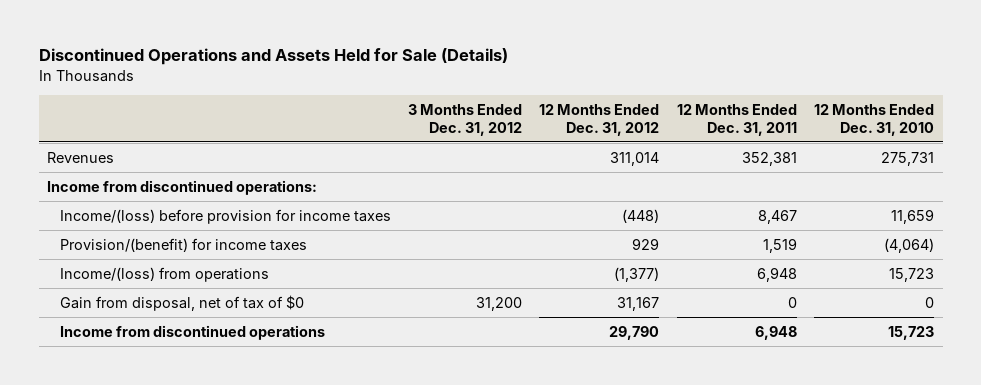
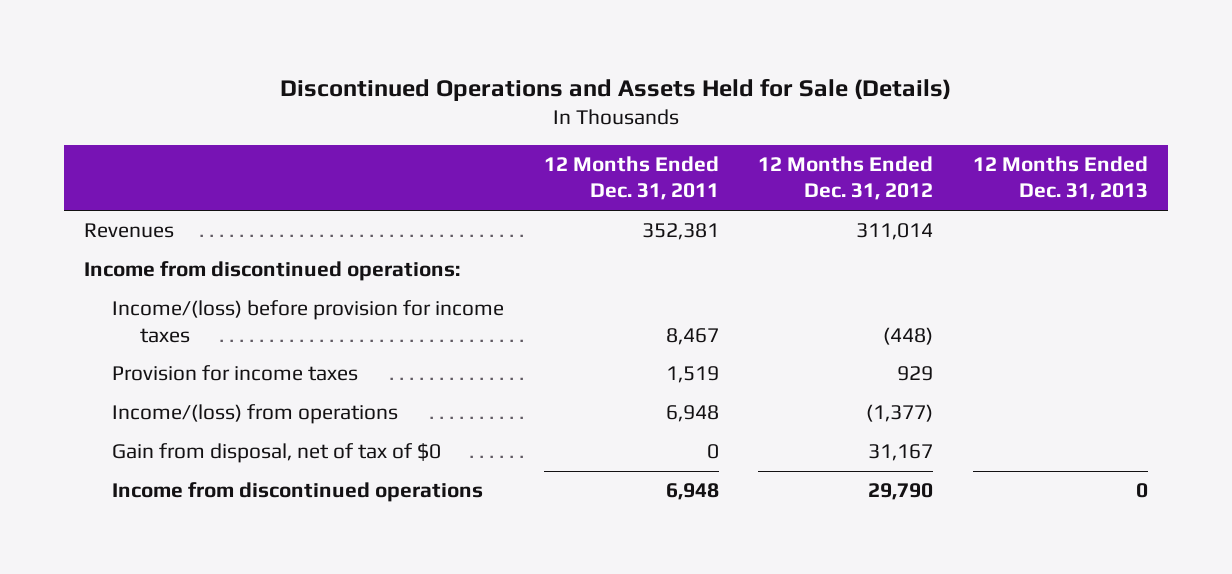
- | 3 Months Ended Dec. 31, 2012 | 12 Months Ended Dec. 31, 2012 | 12 Months Ended Dec. 31, 2011 | 12 Months Ended Dec. 31, 2010
+ | 12 Months Ended Dec. 31, 2011 | 12 Months Ended Dec. 31, 2012 | 12 Months Ended Dec. 31, 2013
- Provision/(benefit) for income taxes | | 929 | 1,519 | (4,064)
+ Provision for income taxes | 1,519 | 929 |

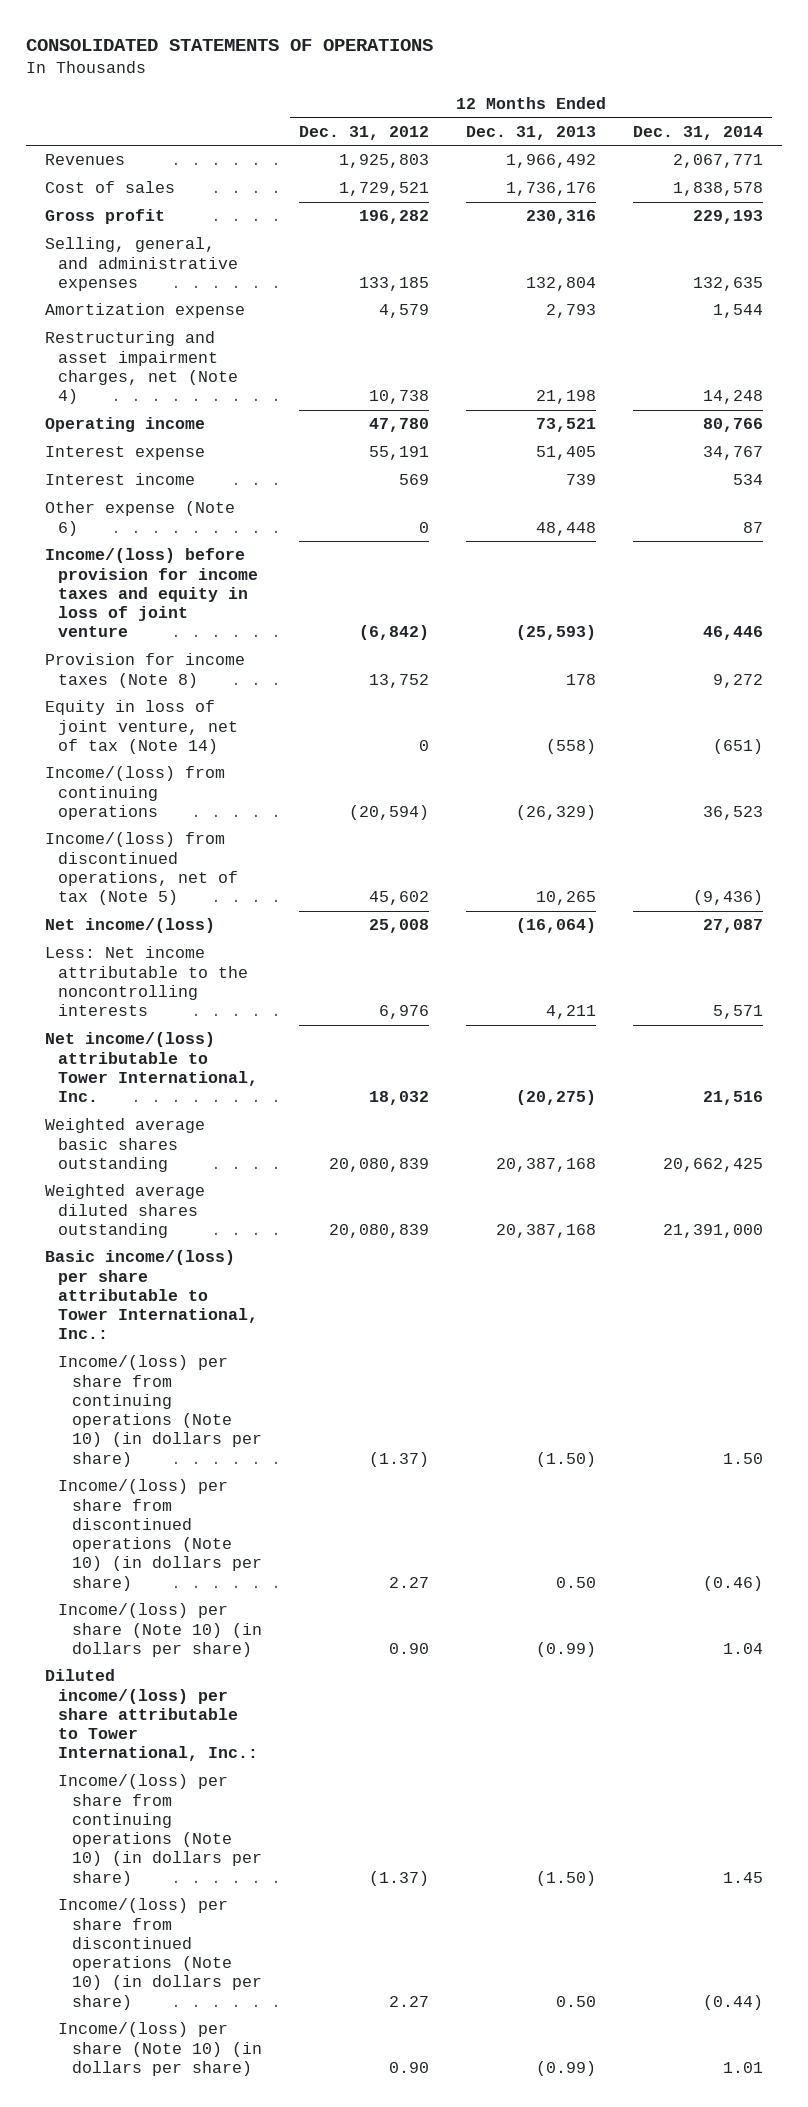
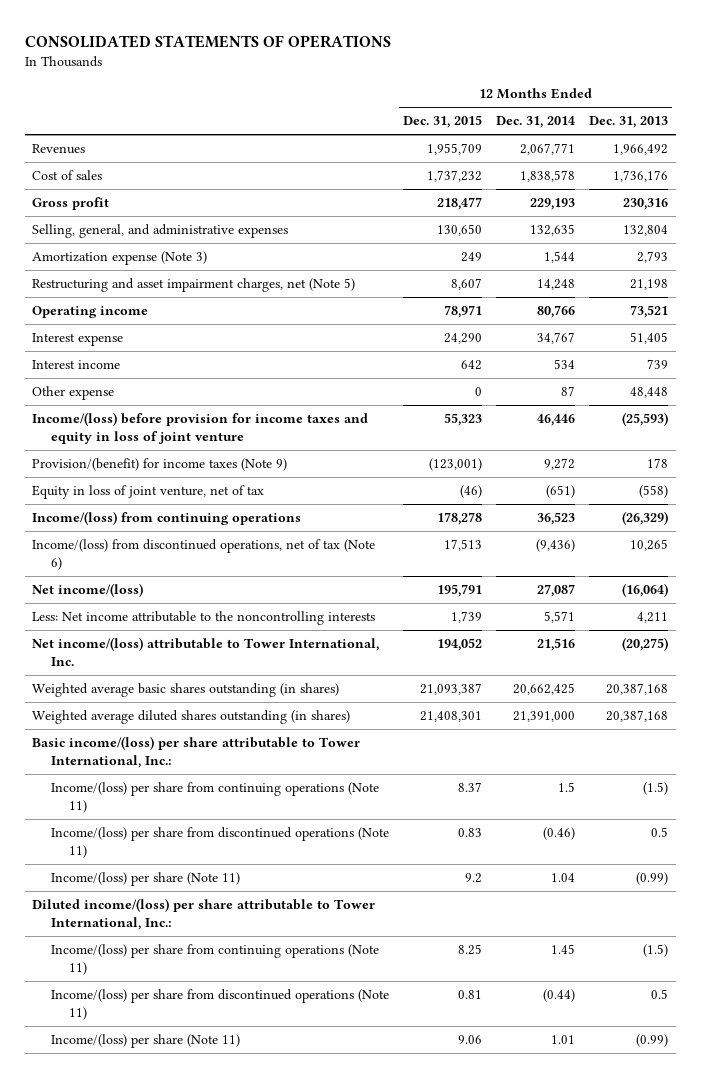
- | 12 Months Ended Dec. 31, 2012 | 12 Months Ended Dec. 31, 2013 | 12 Months Ended Dec. 31, 2014
+ | 12 Months Ended Dec. 31, 2015 | 12 Months Ended Dec. 31, 2014 | 12 Months Ended Dec. 31, 2013
- Amortization expense | 4,579 | 2,793 | 1,544
- Restructuring and asset impairment charges, net (Note 4) | 10,738 | 21,198 | 14,248
+ Amortization expense (Note 3) | 249 | 1,544 | 2,793
+ Restructuring and asset impairment charges, net (Note 5) | 8,607 | 14,248 | 21,198
- Other expense (Note 6) | 0 | 48,448 | 87
+ Other expense | 0 | 87 | 48,448
- Provision for income taxes (Note 8) | 13,752 | 178 | 9,272
- Equity in loss of joint venture, net of tax (Note 14) | 0 | (558) | (651)
+ Provision/(benefit) for income taxes (Note 9) | (123,001) | 9,272 | 178
+ Equity in loss of joint venture, net of tax | (46) | (651) | (558)
- Income/(loss) from discontinued operations, net of tax (Note 5) | 45,602 | 10,265 | (9,436)
+ Income/(loss) from discontinued operations, net of tax (Note 6) | 17,513 | (9,436) | 10,265
- Weighted average basic shares outstanding | 20,080,839 | 20,387,168 | 20,662,425
- Weighted average diluted shares outstanding | 20,080,839 | 20,387,168 | 21,391,000
+ Weighted average basic shares outstanding (in shares) | 21,093,387 | 20,662,425 | 20,387,168
+ Weighted average diluted shares outstanding (in shares) | 21,408,301 | 21,391,000 | 20,387,168
- Income/(loss) per share from continuing operations (Note 10) (in dollars per share) | (1.37) | (1.50) | 1.50
- Income/(loss) per share from discontinued operations (Note 10) (in dollars per share) | 2.27 | 0.50 | (0.46)
- Income/(loss) per share (Note 10) (in dollars per share) | 0.90 | (0.99) | 1.04
+ Income/(loss) per share from continuing operations (Note 11) | 8.37 | 1.5 | (1.5)
+ Income/(loss) per share from discontinued operations (Note 11) | 0.83 | (0.46) | 0.5
+ Income/(loss) per share (Note 11) | 9.2 | 1.04 | (0.99)
- Income/(loss) per share from continuing operations (Note 10) (in dollars per share) | (1.37) | (1.50) | 1.45
- Income/(loss) per share from discontinued operations (Note 10) (in dollars per share) | 2.27 | 0.50 | (0.44)
- Income/(loss) per share (Note 10) (in dollars per share) | 0.90 | (0.99) | 1.01
+ Income/(loss) per share from continuing operations (Note 11) | 8.25 | 1.45 | (1.5)
+ Income/(loss) per share from discontinued operations (Note 11) | 0.81 | (0.44) | 0.5
+ Income/(loss) per share (Note 11) | 9.06 | 1.01 | (0.99)

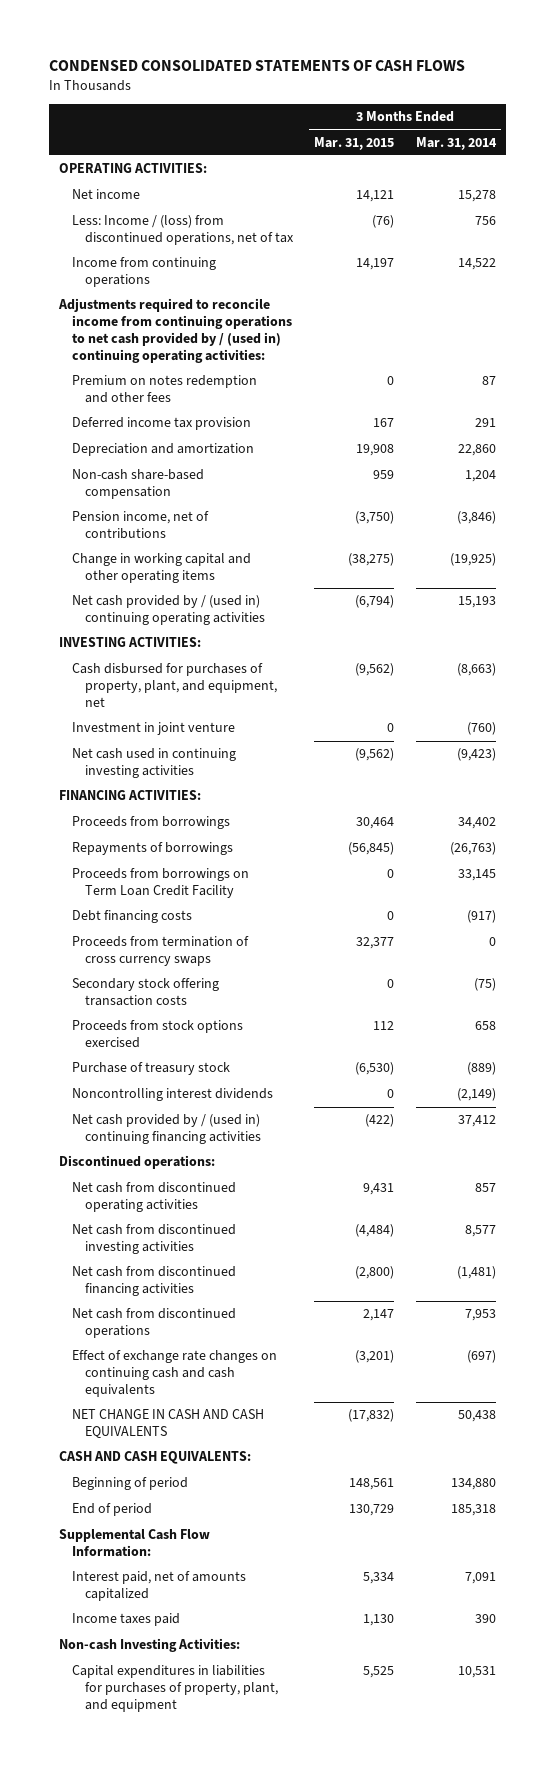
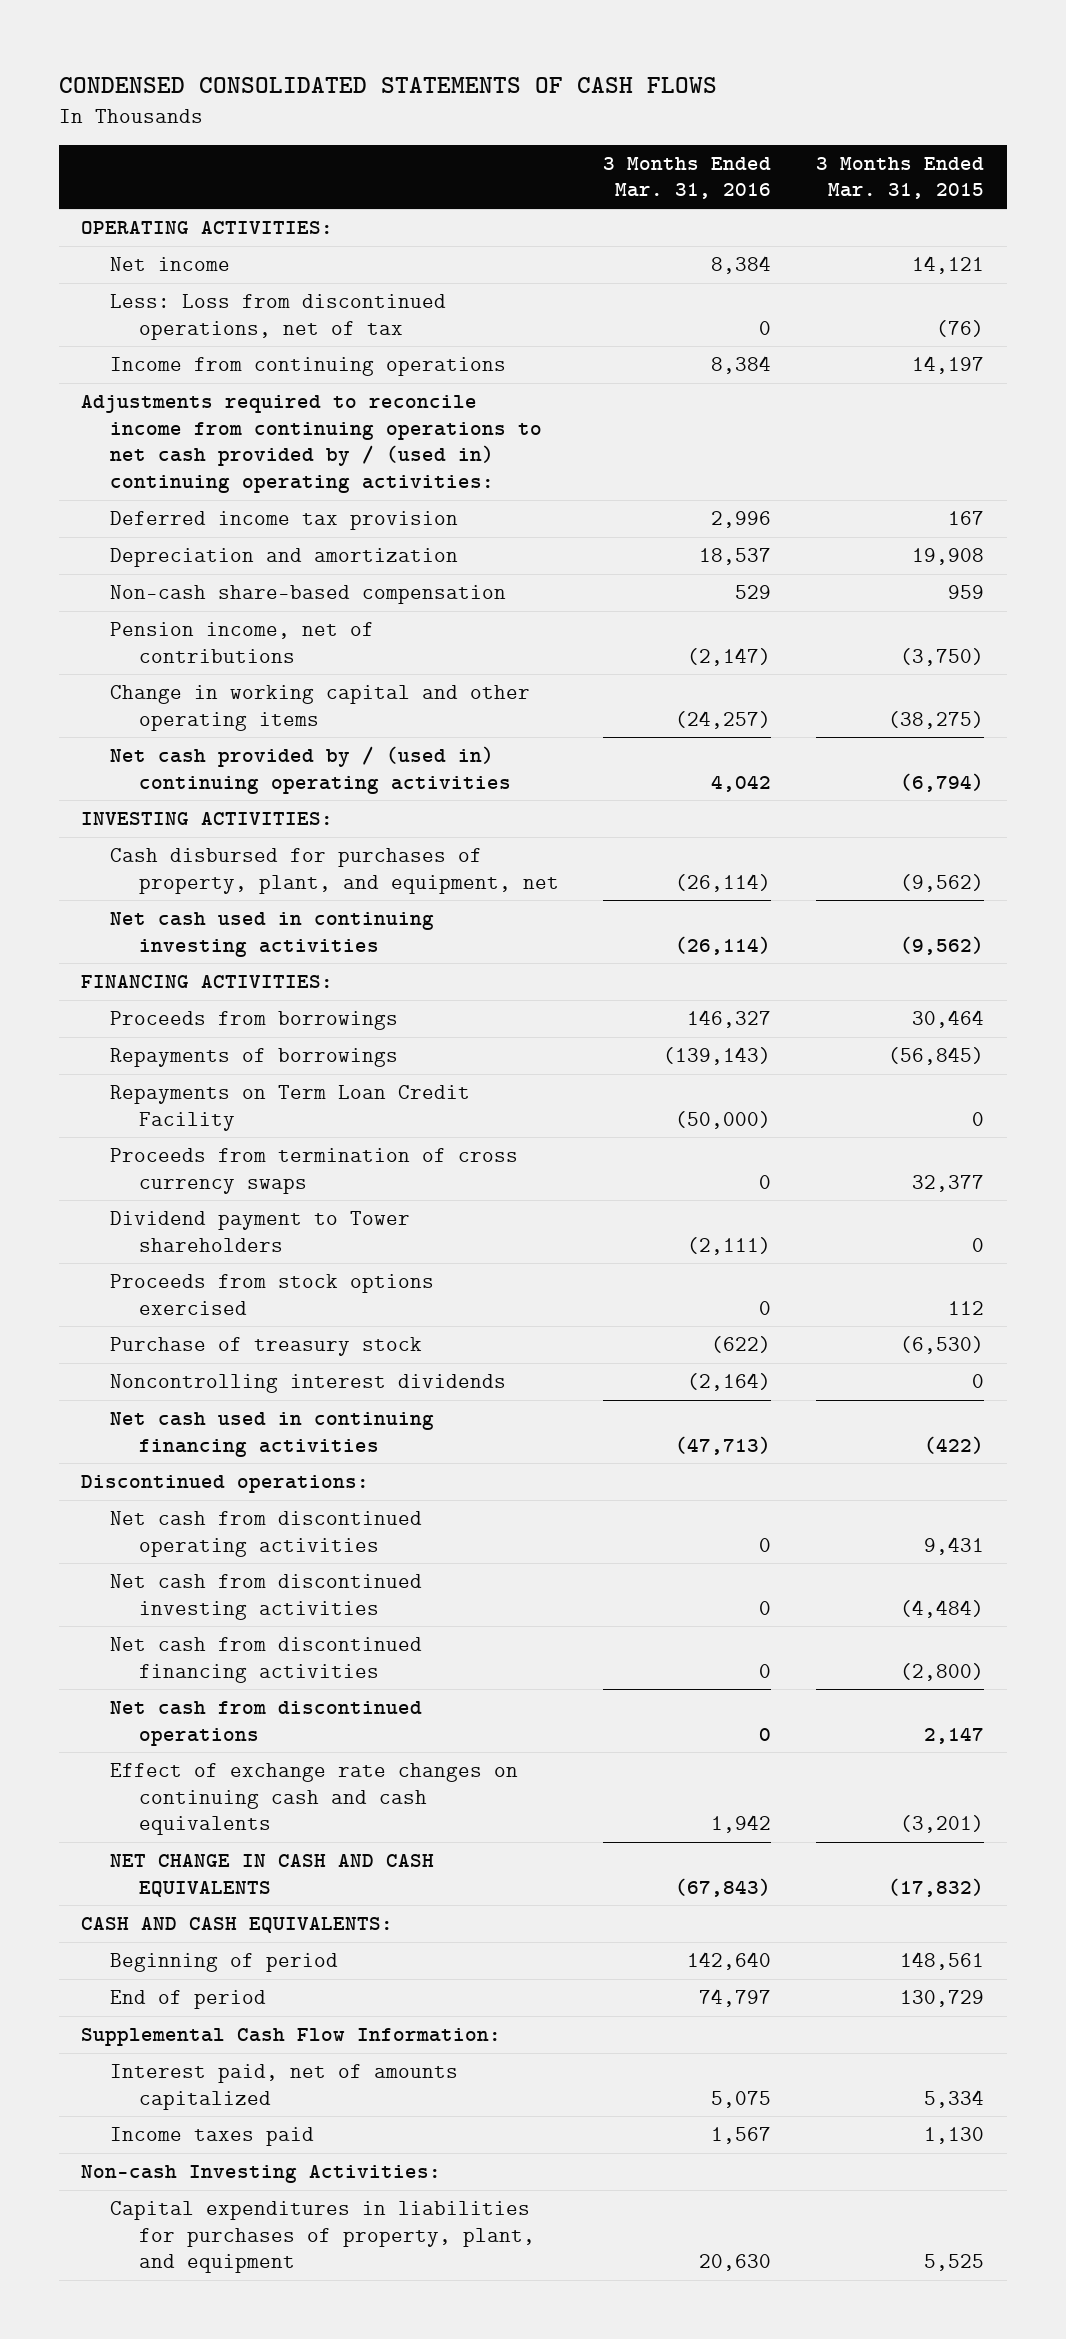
- | 3 Months Ended Mar. 31, 2015 | 3 Months Ended Mar. 31, 2014
+ | 3 Months Ended Mar. 31, 2016 | 3 Months Ended Mar. 31, 2015
- Less: Income / (loss) from discontinued operations, net of tax | (76) | 756
+ Less: Loss from discontinued operations, net of tax | 0 | (76)
- Premium on notes redemption and other fees | 0 | 87
- Investment in joint venture | 0 | (760)
- Proceeds from borrowings on Term Loan Credit Facility | 0 | 33,145
- Debt financing costs | 0 | (917)
+ Repayments on Term Loan Credit Facility | (50,000) | 0
- Secondary stock offering transaction costs | 0 | (75)
+ Dividend payment to Tower shareholders | (2,111) | 0
- Net cash provided by / (used in) continuing financing activities | (422) | 37,412
+ Net cash used in continuing financing activities | (47,713) | (422)

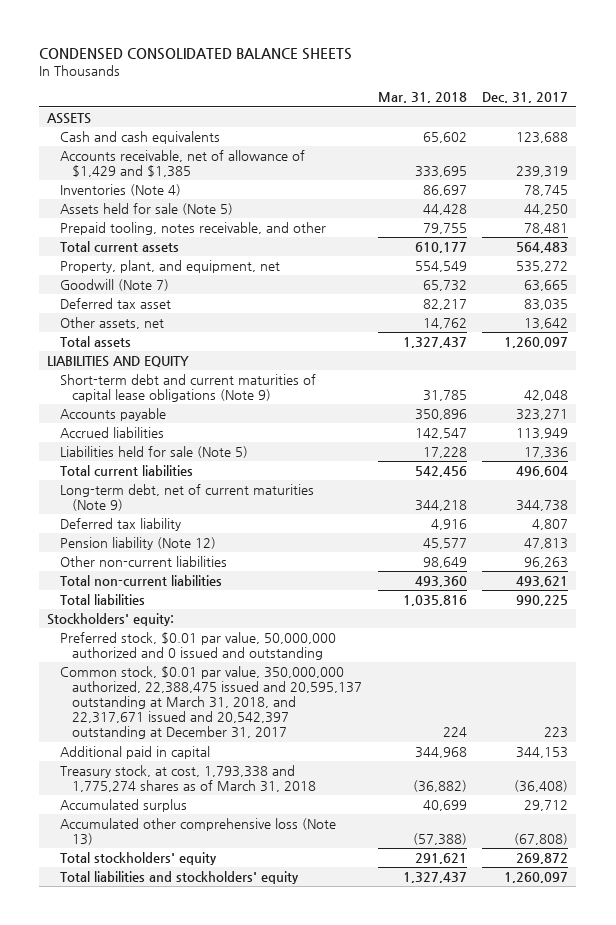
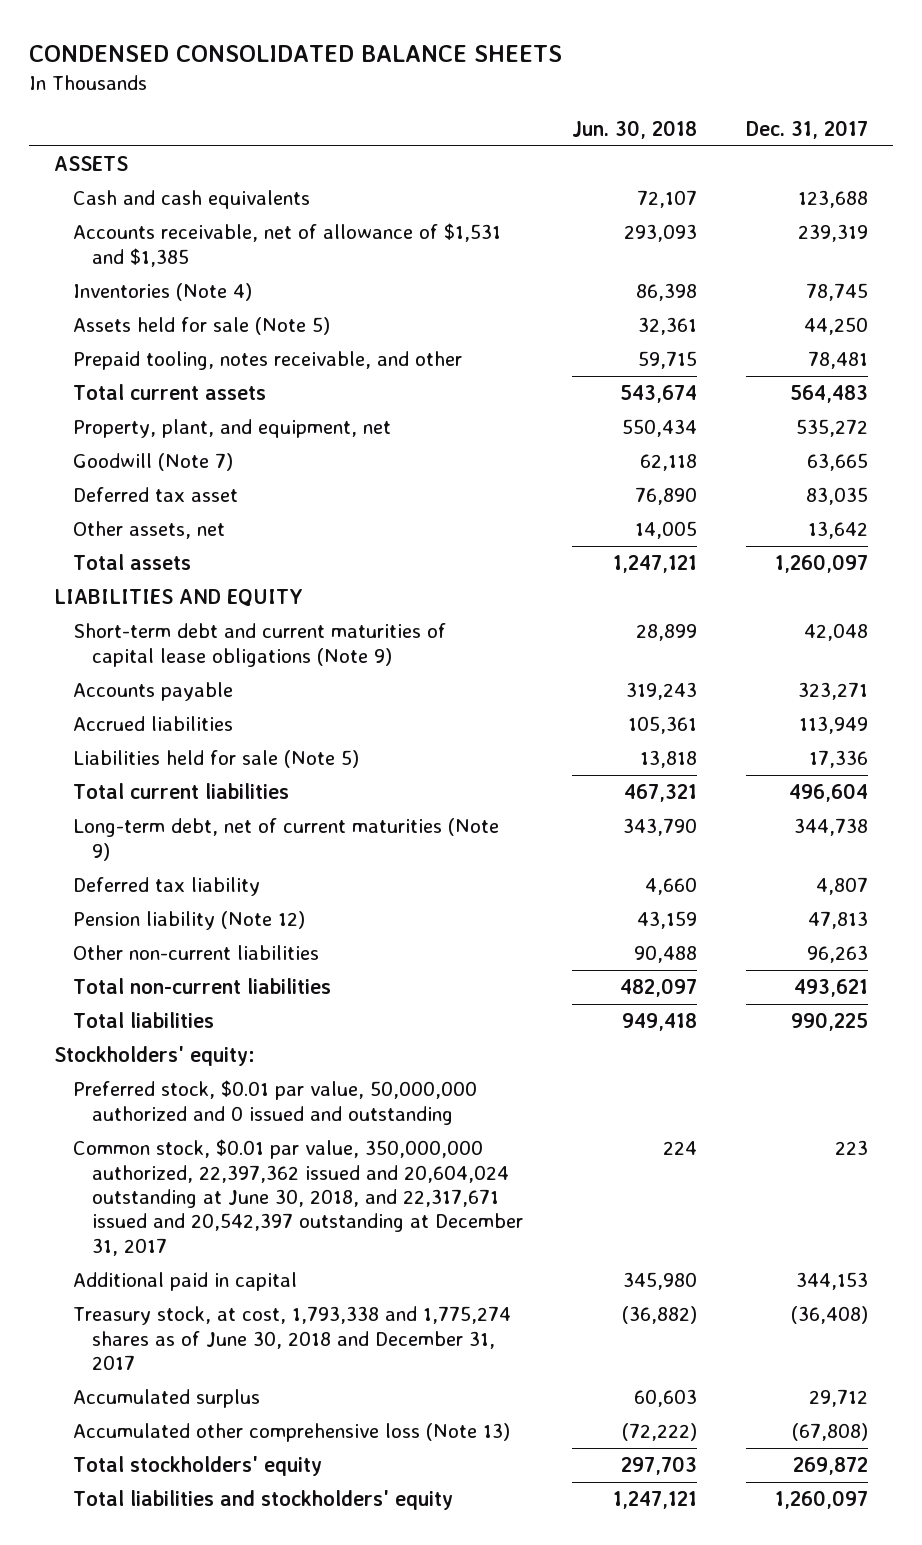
- | Mar. 31, 2018 | Dec. 31, 2017
+ | Jun. 30, 2018 | Dec. 31, 2017
- Accounts receivable, net of allowance of $1,429 and $1,385 | 333,695 | 239,319
+ Accounts receivable, net of allowance of $1,531 and $1,385 | 293,093 | 239,319
- Common stock, $0.01 par value, 350,000,000 authorized, 22,388,475 issued and 20,595,137 outstanding at March 31, 2018, and 22,317,671 issued and 20,542,397 outstanding at December 31, 2017 | 224 | 223
+ Common stock, $0.01 par value, 350,000,000 authorized, 22,397,362 issued and 20,604,024 outstanding at June 30, 2018, and 22,317,671 issued and 20,542,397 outstanding at December 31, 2017 | 224 | 223
- Treasury stock, at cost, 1,793,338 and 1,775,274 shares as of March 31, 2018 | (36,882) | (36,408)
+ Treasury stock, at cost, 1,793,338 and 1,775,274 shares as of June 30, 2018 and December 31, 2017 | (36,882) | (36,408)

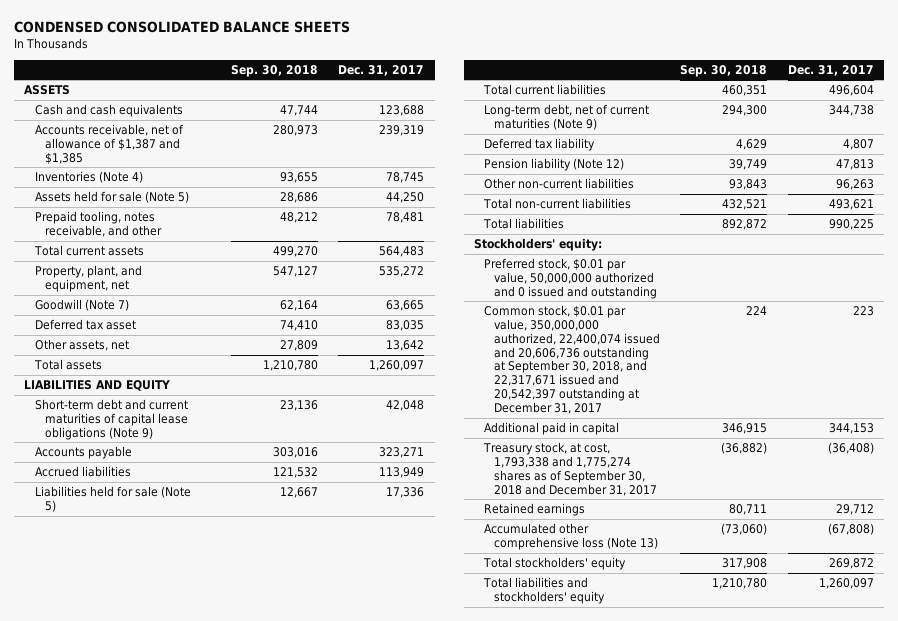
- | Jun. 30, 2018 | Dec. 31, 2017
+ | Sep. 30, 2018 | Dec. 31, 2017
- Accounts receivable, net of allowance of $1,531 and $1,385 | 293,093 | 239,319
+ Accounts receivable, net of allowance of $1,387 and $1,385 | 280,973 | 239,319
- Common stock, $0.01 par value, 350,000,000 authorized, 22,397,362 issued and 20,604,024 outstanding at June 30, 2018, and 22,317,671 issued and 20,542,397 outstanding at December 31, 2017 | 224 | 223
+ Common stock, $0.01 par value, 350,000,000 authorized, 22,400,074 issued and 20,606,736 outstanding at September 30, 2018, and 22,317,671 issued and 20,542,397 outstanding at December 31, 2017 | 224 | 223
- Treasury stock, at cost, 1,793,338 and 1,775,274 shares as of June 30, 2018 and December 31, 2017 | (36,882) | (36,408)
- Accumulated surplus | 60,603 | 29,712
+ Treasury stock, at cost, 1,793,338 and 1,775,274 shares as of September 30, 2018 and December 31, 2017 | (36,882) | (36,408)
+ Retained earnings | 80,711 | 29,712

